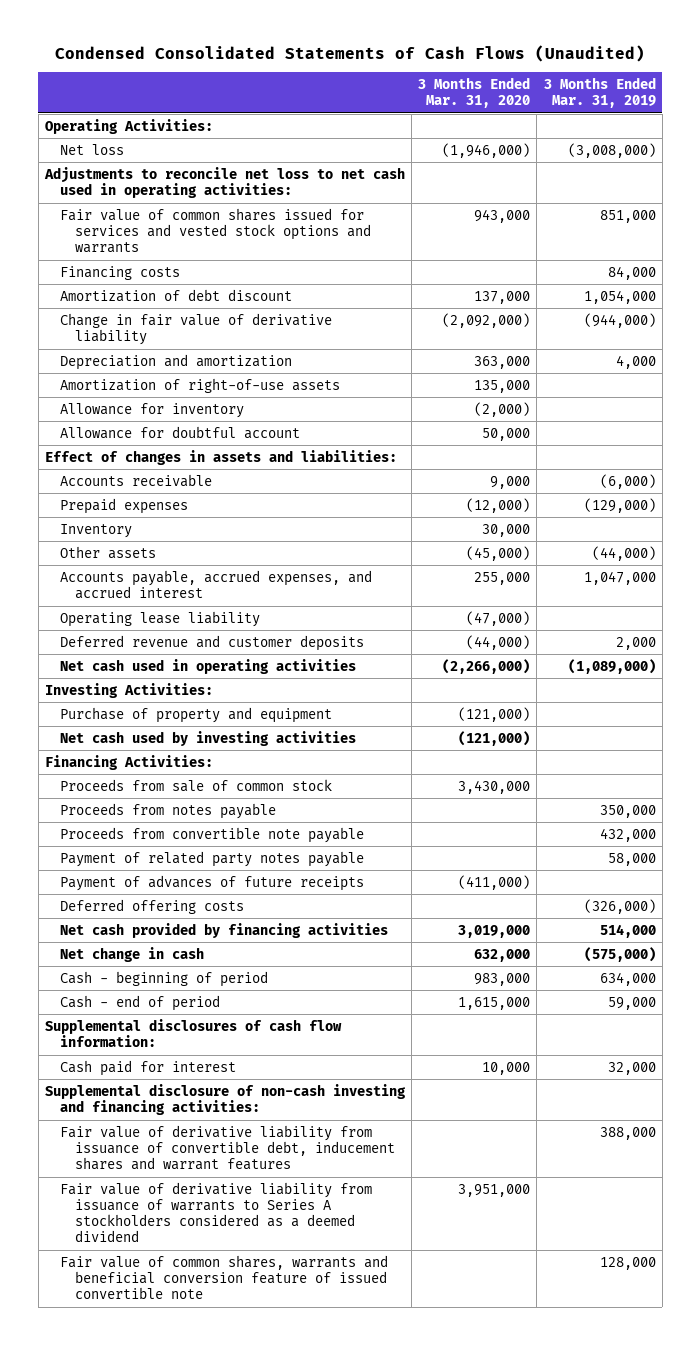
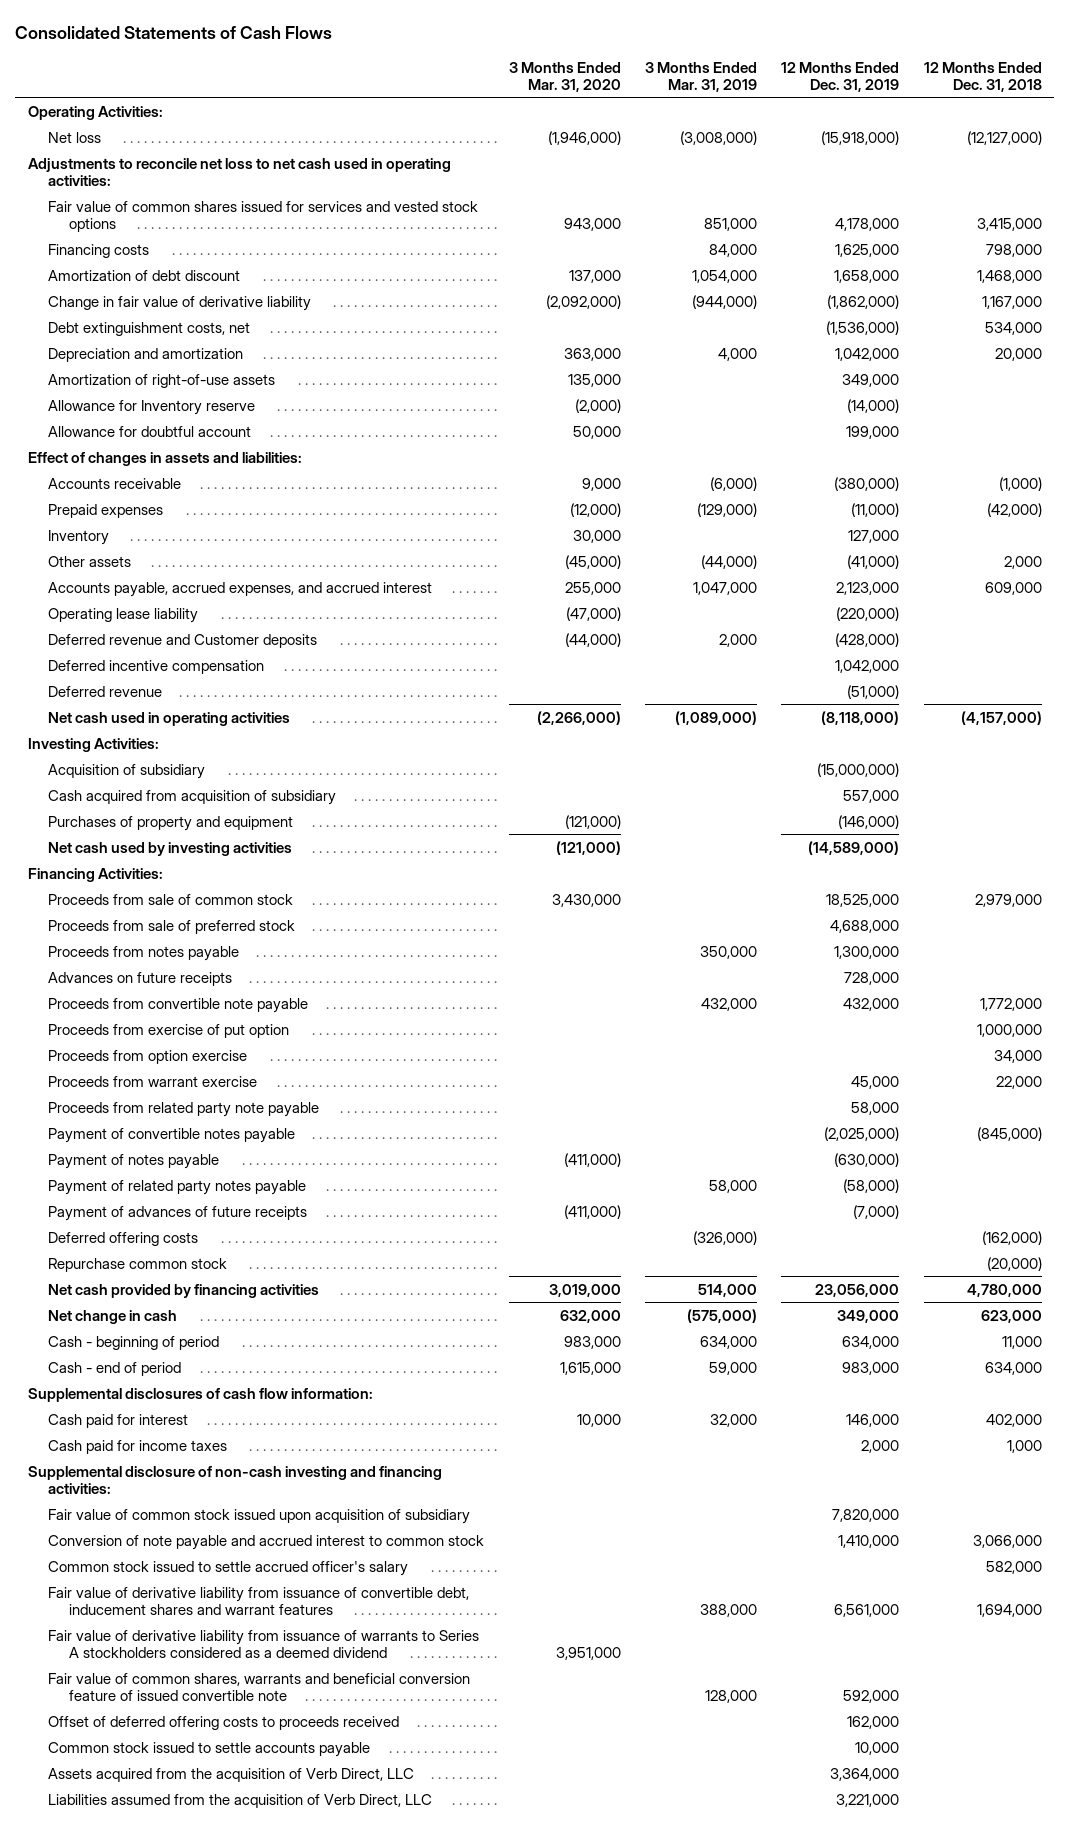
- Condensed Consolidated Statements of Cash Flows (Unaudited)
+ Consolidated Statements of Cash Flows
- | 3 Months Ended Mar. 31, 2020 | 3 Months Ended Mar. 31, 2019
+ | 3 Months Ended Mar. 31, 2020 | 3 Months Ended Mar. 31, 2019 | 12 Months Ended Dec. 31, 2019 | 12 Months Ended Dec. 31, 2018
- Fair value of common shares issued for services and vested stock options and warrants | 943,000 | 851,000
+ Fair value of common shares issued for services and vested stock options | 943,000 | 851,000 | 4,178,000 | 3,415,000
+ Debt extinguishment costs, net | | | (1,536,000) | 534,000
- Allowance for inventory | (2,000) |
+ Allowance for Inventory reserve | (2,000) | | (14,000) |
- Deferred revenue and customer deposits | (44,000) | 2,000
+ Deferred revenue and Customer deposits | (44,000) | 2,000 | (428,000) |
+ Deferred incentive compensation | | | 1,042,000 |
+ Deferred revenue | | | (51,000) |
- Purchase of property and equipment | (121,000) |
+ Acquisition of subsidiary | | | (15,000,000) |
+ Cash acquired from acquisition of subsidiary | | | 557,000 |
+ Purchases of property and equipment | (121,000) | | (146,000) |
+ Proceeds from sale of preferred stock | | | 4,688,000 |
+ Advances on future receipts | | | 728,000 |
+ Proceeds from exercise of put option | | | | 1,000,000
+ Proceeds from option exercise | | | | 34,000
+ Proceeds from warrant exercise | | | 45,000 | 22,000
+ Proceeds from related party note payable | | | 58,000 |
+ Payment of convertible notes payable | | | (2,025,000) | (845,000)
+ Payment of notes payable | (411,000) | | (630,000) |
+ Repurchase common stock | | | | (20,000)
+ Cash paid for income taxes | | | 2,000 | 1,000
+ Fair value of common stock issued upon acquisition of subsidiary | | | 7,820,000 |
+ Conversion of note payable and accrued interest to common stock | | | 1,410,000 | 3,066,000
+ Common stock issued to settle accrued officer's salary | | | | 582,000
+ Offset of deferred offering costs to proceeds received | | | 162,000 |
+ Common stock issued to settle accounts payable | | | 10,000 |
+ Assets acquired from the acquisition of Verb Direct, LLC | | | 3,364,000 |
+ Liabilities assumed from the acquisition of Verb Direct, LLC | | | 3,221,000 |

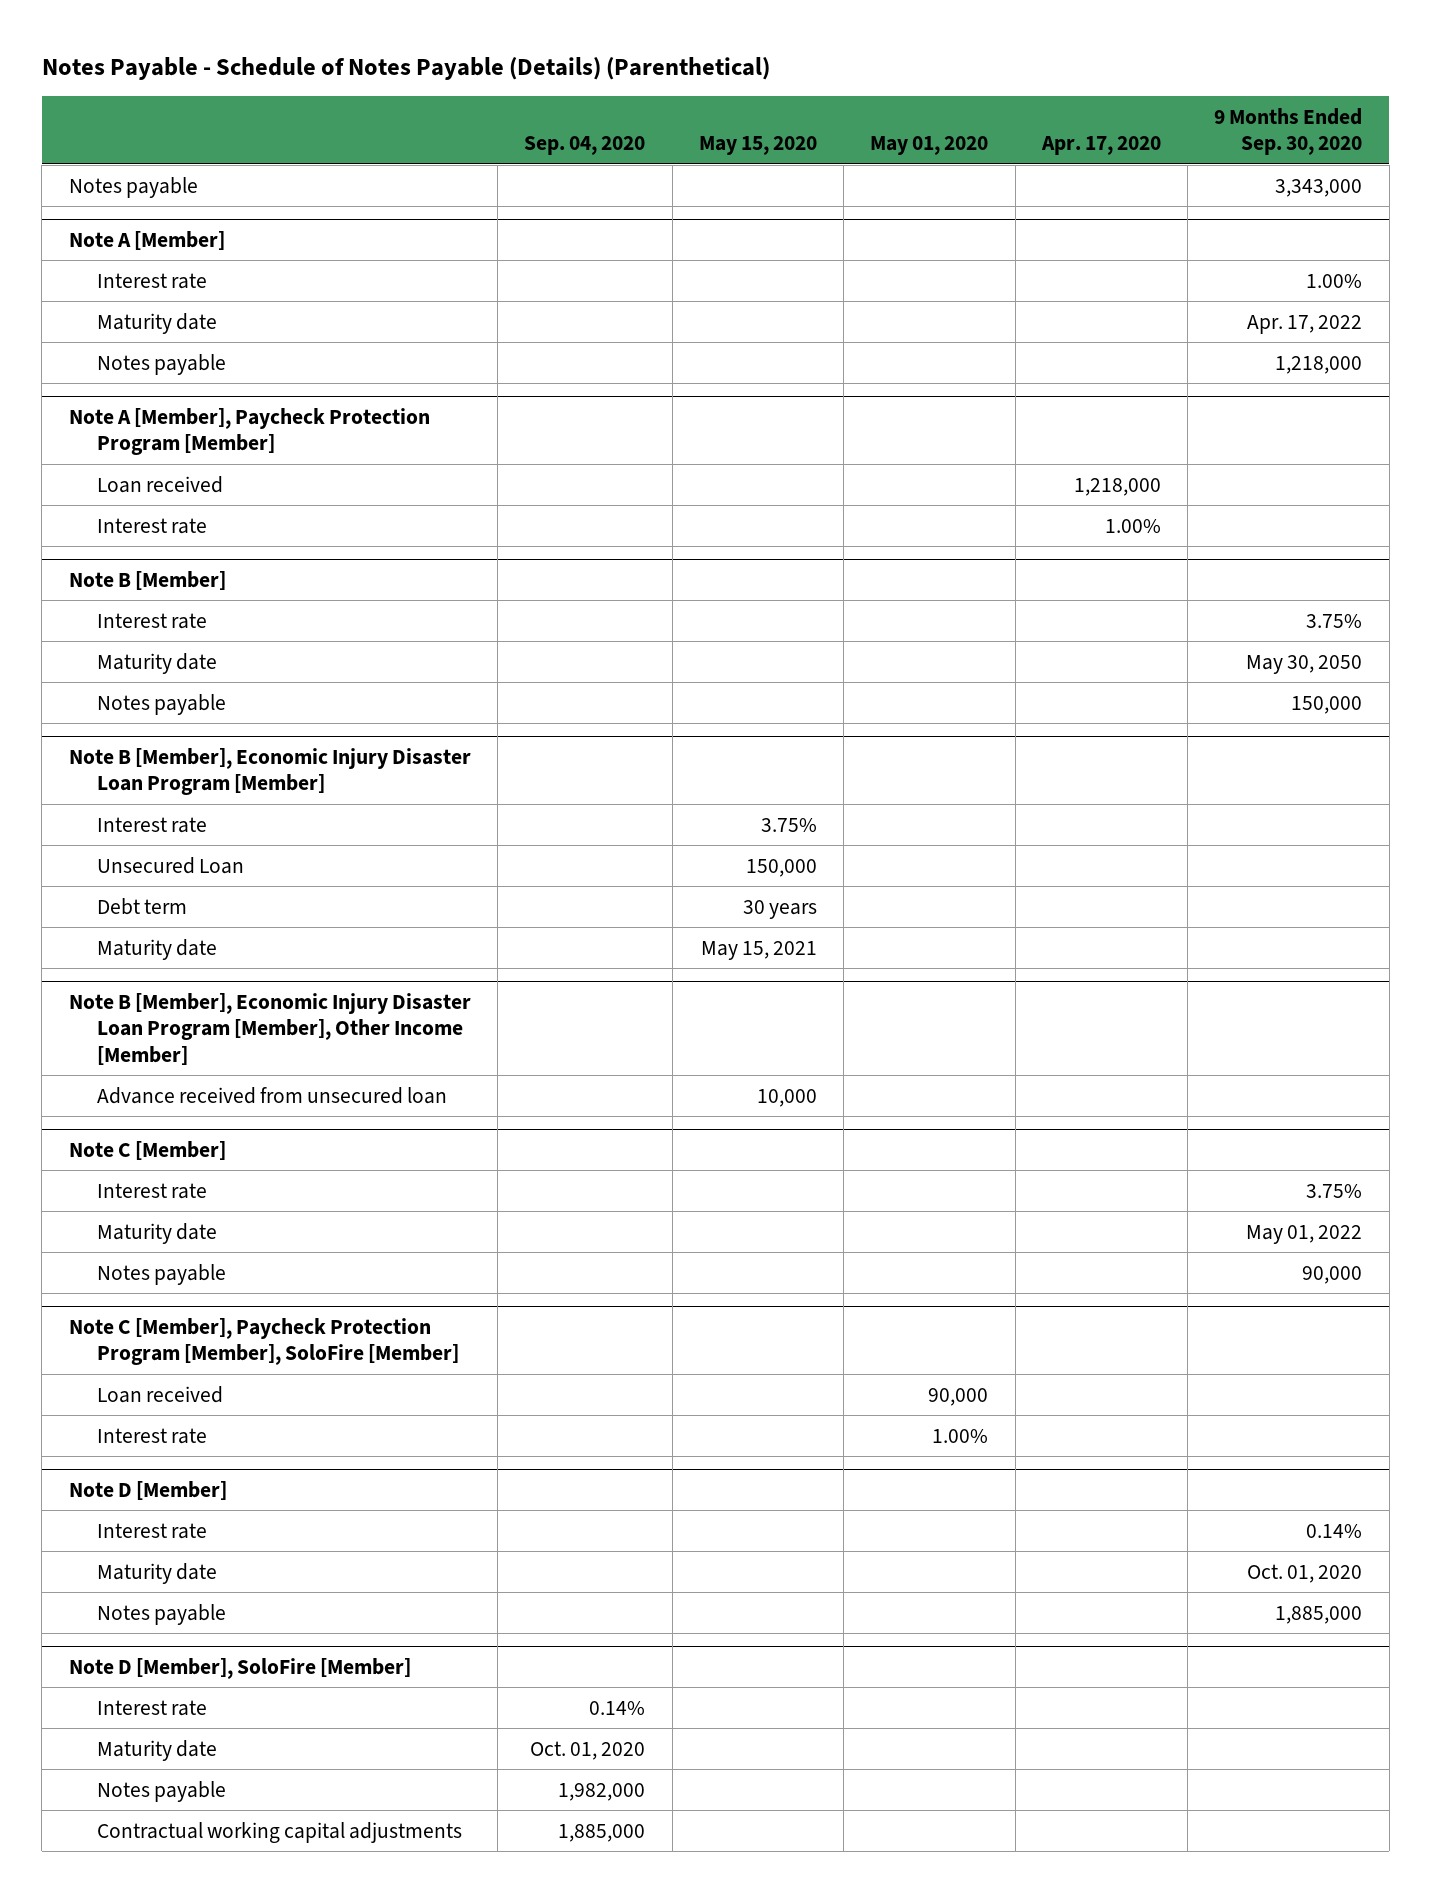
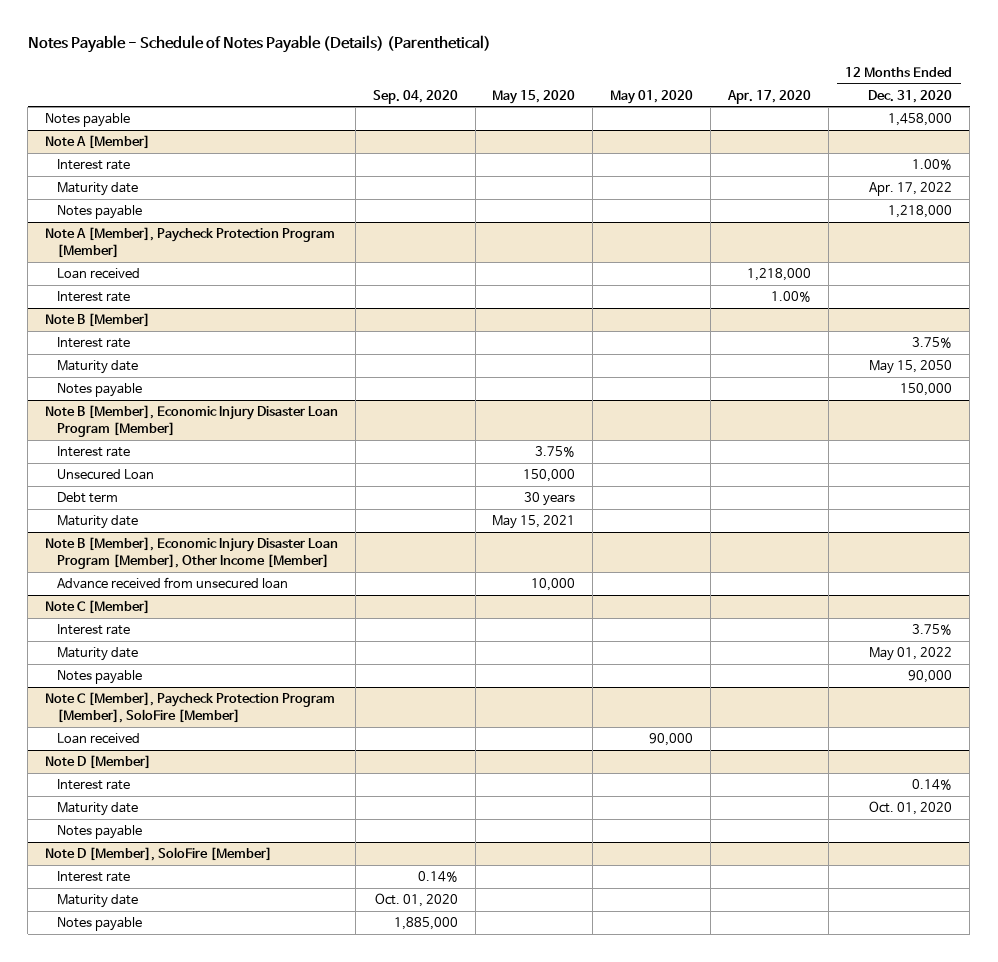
- | Sep. 04, 2020 | May 15, 2020 | May 01, 2020 | Apr. 17, 2020 | 9 Months Ended Sep. 30, 2020
+ | Sep. 04, 2020 | May 15, 2020 | May 01, 2020 | Apr. 17, 2020 | 12 Months Ended Dec. 31, 2020
@ Note C [Member], Paycheck Protection Program [Member], SoloFire [Member]
- Interest rate | | | 1.00% | |
@ Note D [Member], SoloFire [Member]
- Notes payable | 1,982,000 | | | |
- Contractual working capital adjustments | 1,885,000 | | | |
+ Notes payable | 1,885,000 | | | |

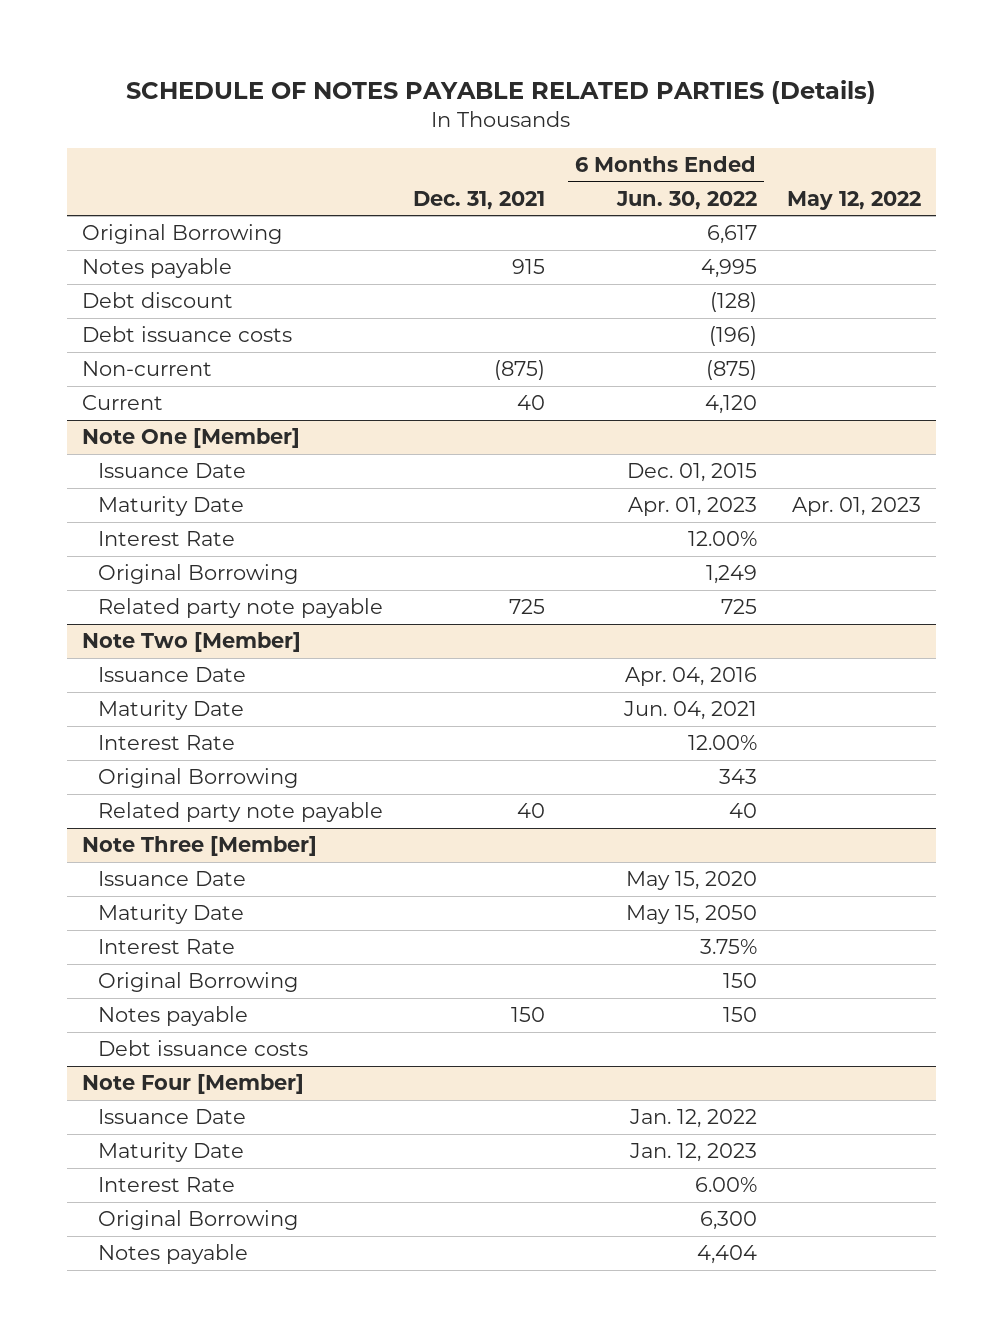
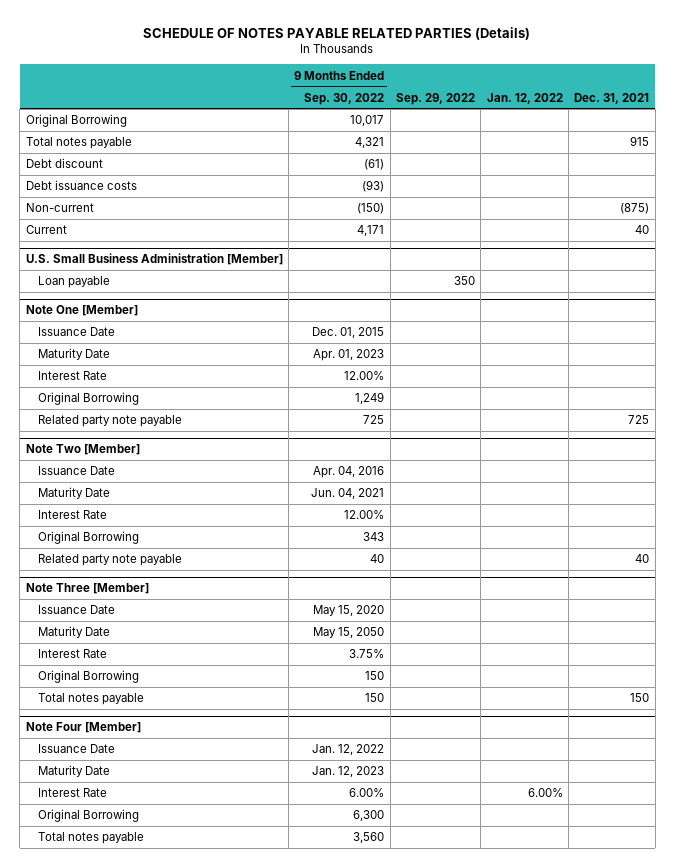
- | Dec. 31, 2021 | 6 Months Ended Jun. 30, 2022 | May 12, 2022
+ | 9 Months Ended Sep. 30, 2022 | Sep. 29, 2022 | Jan. 12, 2022 | Dec. 31, 2021
- Notes payable | 915 | 4,995 |
+ Total notes payable | 4,321 | | | 915
+ U.S. Small Business Administration [Member]
+ Loan payable | | 350 | |
@ Note Three [Member]
- Notes payable | 150 | 150 |
- Debt issuance costs
+ Total notes payable | 150 | | | 150
@ Note Four [Member]
- Notes payable | | 4,404 |
+ Total notes payable | 3,560 | | |

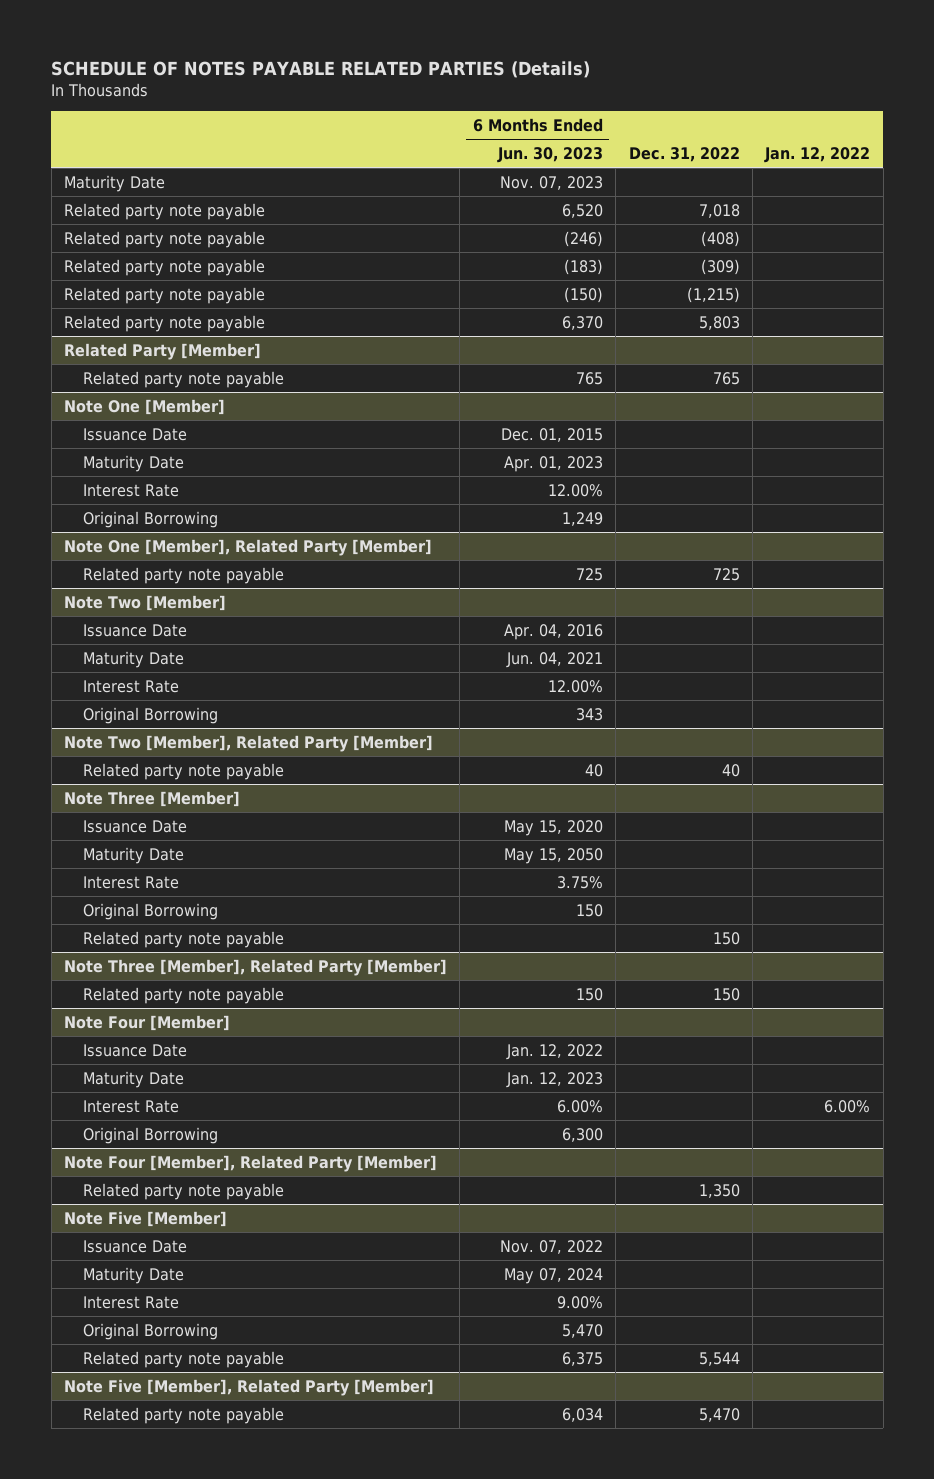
- | 9 Months Ended Sep. 30, 2022 | Sep. 29, 2022 | Jan. 12, 2022 | Dec. 31, 2021
+ | 6 Months Ended Jun. 30, 2023 | Dec. 31, 2022 | Jan. 12, 2022
- Original Borrowing | 10,017 | | |
- Total notes payable | 4,321 | | | 915
- Debt discount | (61) | | |
- Debt issuance costs | (93) | | |
- Non-current | (150) | | | (875)
- Current | 4,171 | | | 40
- U.S. Small Business Administration [Member]
- Loan payable | | 350 | |
+ Maturity Date | Nov. 07, 2023 | |
+ Related party note payable | 6,520 | 7,018 |
+ Related party note payable | (246) | (408) |
+ Related party note payable | (183) | (309) |
+ Related party note payable | (150) | (1,215) |
+ Related party note payable | 6,370 | 5,803 |
+ Related Party [Member]
+ Related party note payable | 765 | 765 |
@ Note One [Member]
- Related party note payable | 725 | | | 725
+ Note One [Member], Related Party [Member]
+ Related party note payable | 725 | 725 |
@ Note Two [Member]
- Related party note payable | 40 | | | 40
+ Note Two [Member], Related Party [Member]
+ Related party note payable | 40 | 40 |
@ Note Three [Member]
- Total notes payable | 150 | | | 150
+ Related party note payable | | 150 |
+ Note Three [Member], Related Party [Member]
+ Related party note payable | 150 | 150 |
@ Note Four [Member]
- Total notes payable | 3,560 | | |
+ Note Four [Member], Related Party [Member]
+ Related party note payable | | 1,350 |
+ Note Five [Member]
+ Issuance Date | Nov. 07, 2022 | |
+ Maturity Date | May 07, 2024 | |
+ Interest Rate | 9.00% | |
+ Original Borrowing | 5,470 | |
+ Related party note payable | 6,375 | 5,544 |
+ Note Five [Member], Related Party [Member]
+ Related party note payable | 6,034 | 5,470 |

